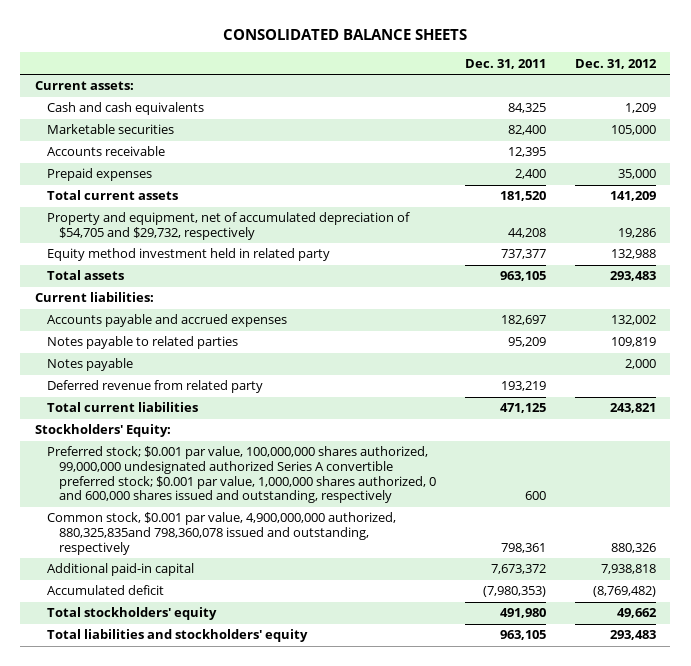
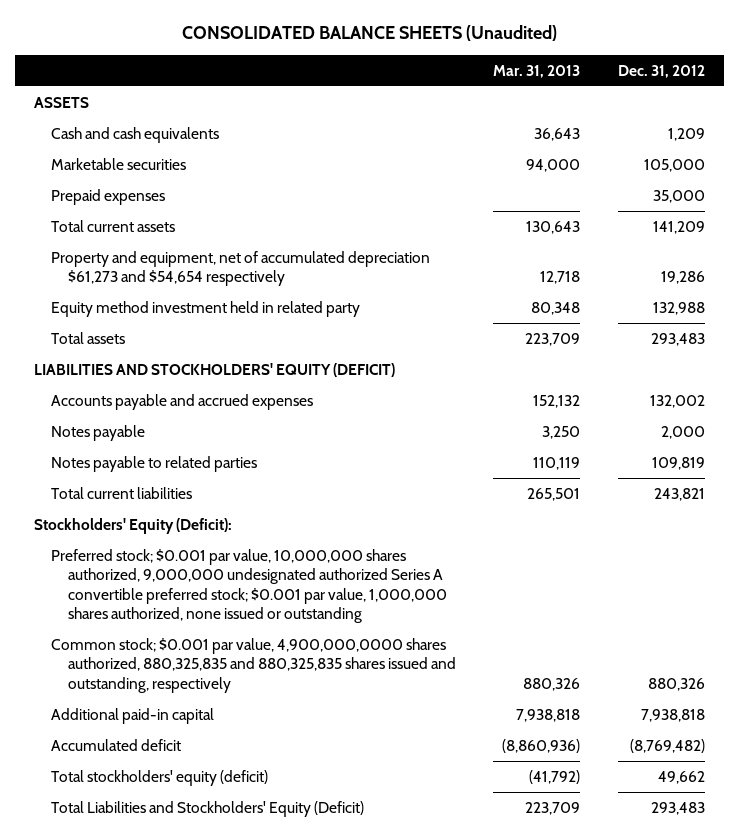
- CONSOLIDATED BALANCE SHEETS
+ CONSOLIDATED BALANCE SHEETS (Unaudited)
- | Dec. 31, 2011 | Dec. 31, 2012
+ | Mar. 31, 2013 | Dec. 31, 2012
- Current assets:
+ ASSETS
- Accounts receivable | 12,395 |
- Property and equipment, net of accumulated depreciation of $54,705 and $29,732, respectively | 44,208 | 19,286
+ Property and equipment, net of accumulated depreciation $61,273 and $54,654 respectively | 12,718 | 19,286
- Current liabilities:
+ LIABILITIES AND STOCKHOLDERS' EQUITY (DEFICIT)
- Deferred revenue from related party | 193,219 |
moved down: Notes payable to related parties | 110,119 | 109,819
- Stockholders' Equity:
- Preferred stock; $0.001 par value, 100,000,000 shares authorized, 99,000,000 undesignated authorized Series A convertible preferred stock; $0.001 par value, 1,000,000 shares authorized, 0 and 600,000 shares issued and outstanding, respectively | 600 |
- Common stock, $0.001 par value, 4,900,000,000 authorized, 880,325,835and 798,360,078 issued and outstanding, respectively | 798,361 | 880,326
+ Stockholders' Equity (Deficit):
+ Preferred stock; $0.001 par value, 10,000,000 shares authorized, 9,000,000 undesignated authorized Series A convertible preferred stock; $0.001 par value, 1,000,000 shares authorized, none issued or outstanding
+ Common stock; $0.001 par value, 4,900,000,0000 shares authorized, 880,325,835 and 880,325,835 shares issued and outstanding, respectively | 880,326 | 880,326
- Total stockholders' equity | 491,980 | 49,662
- Total liabilities and stockholders' equity | 963,105 | 293,483
+ Total stockholders' equity (deficit) | (41,792) | 49,662
+ Total Liabilities and Stockholders' Equity (Deficit) | 223,709 | 293,483

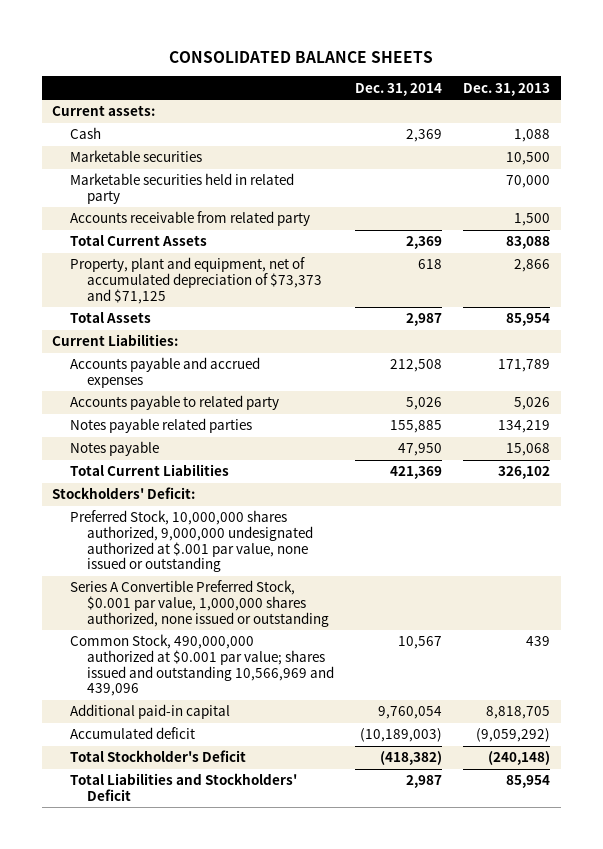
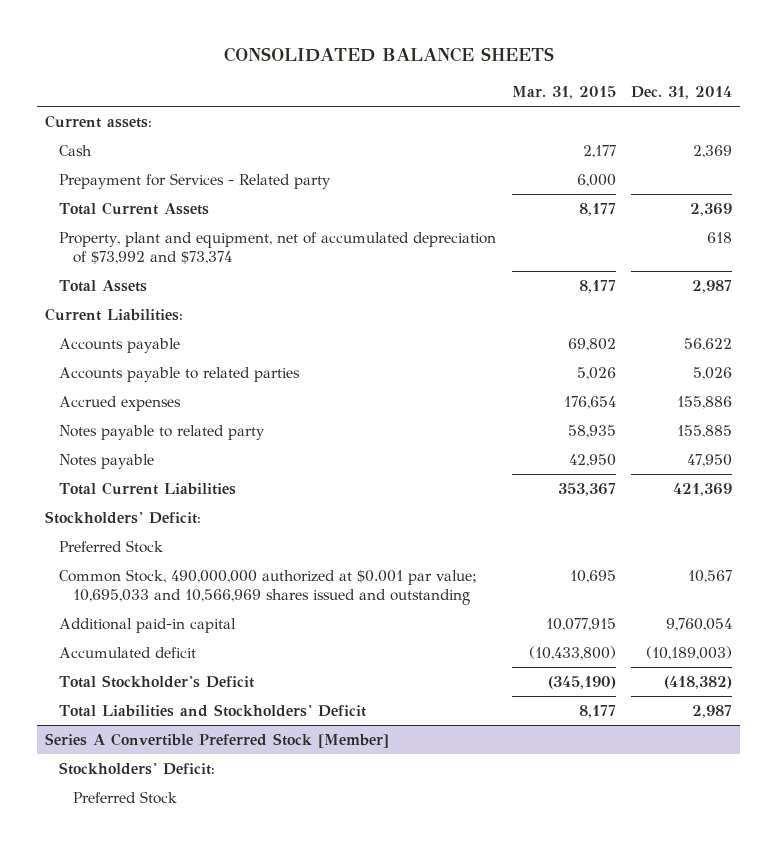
- | Dec. 31, 2014 | Dec. 31, 2013
+ | Mar. 31, 2015 | Dec. 31, 2014
- Marketable securities | | 10,500
- Marketable securities held in related party | | 70,000
- Accounts receivable from related party | | 1,500
+ Prepayment for Services - Related party | 6,000 |
- Property, plant and equipment, net of accumulated depreciation of $73,373 and $71,125 | 618 | 2,866
+ Property, plant and equipment, net of accumulated depreciation of $73,992 and $73,374 | | 618
- Accounts payable and accrued expenses | 212,508 | 171,789
- Accounts payable to related party | 5,026 | 5,026
- Notes payable related parties | 155,885 | 134,219
+ Accounts payable | 69,802 | 56,622
+ Accounts payable to related parties | 5,026 | 5,026
+ Accrued expenses | 176,654 | 155,886
+ Notes payable to related party | 58,935 | 155,885
- Preferred Stock, 10,000,000 shares authorized, 9,000,000 undesignated authorized at $.001 par value, none issued or outstanding
- Series A Convertible Preferred Stock, $0.001 par value, 1,000,000 shares authorized, none issued or outstanding
- Common Stock, 490,000,000 authorized at $0.001 par value; shares issued and outstanding 10,566,969 and 439,096 | 10,567 | 439
+ Preferred Stock
+ Common Stock, 490,000,000 authorized at $0.001 par value; 10,695,033 and 10,566,969 shares issued and outstanding | 10,695 | 10,567
+ Series A Convertible Preferred Stock [Member]
+ Stockholders' Deficit:
+ Preferred Stock

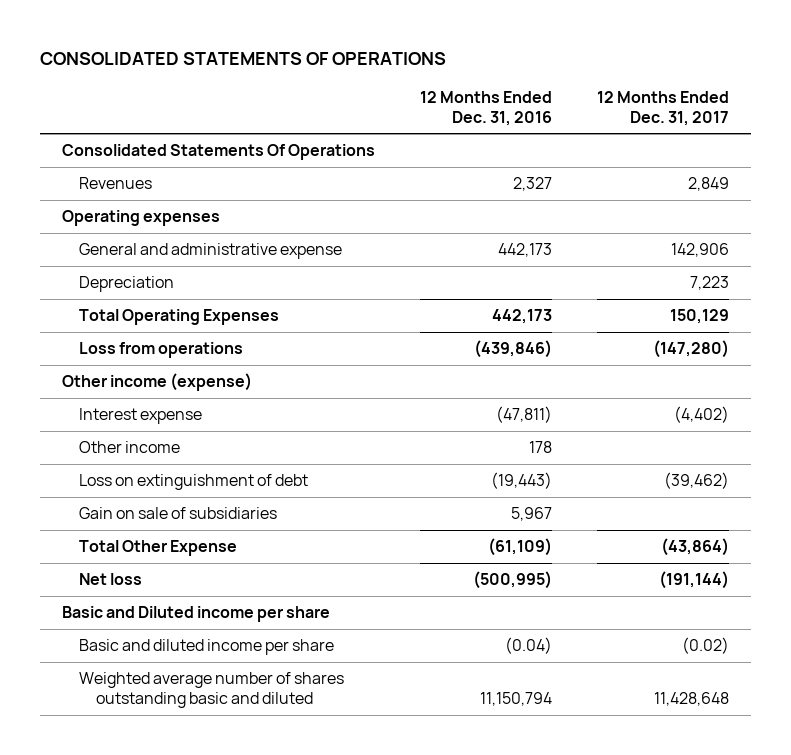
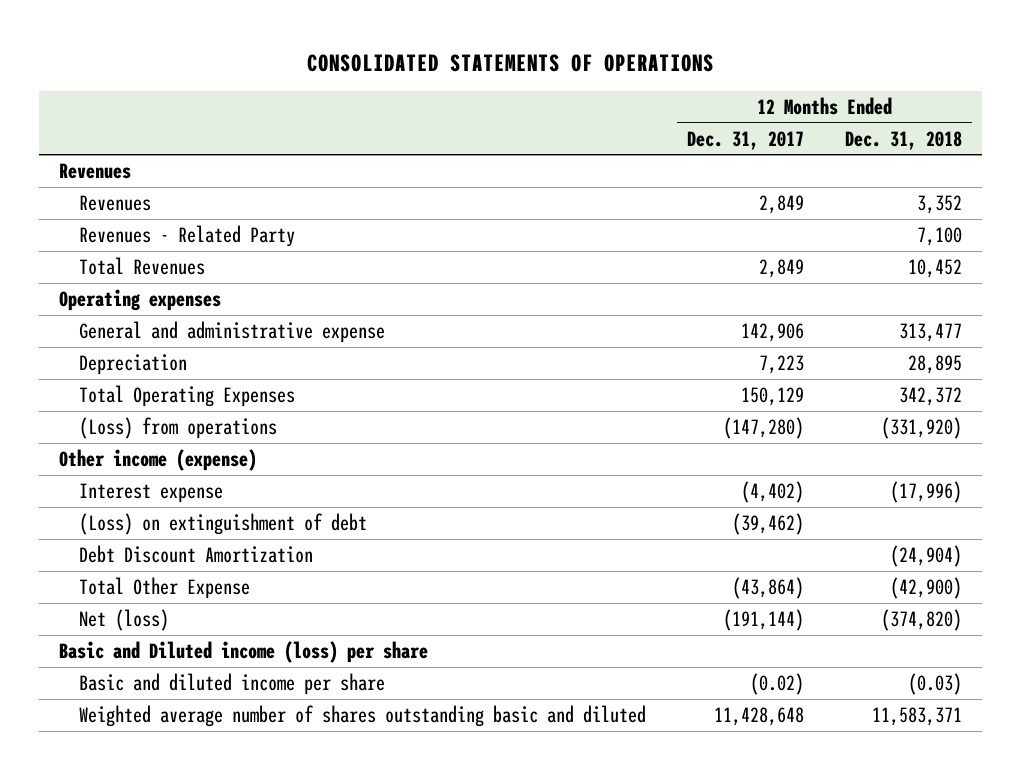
- | 12 Months Ended Dec. 31, 2016 | 12 Months Ended Dec. 31, 2017
+ | 12 Months Ended Dec. 31, 2017 | 12 Months Ended Dec. 31, 2018
- Consolidated Statements Of Operations
+ Revenues
+ Revenues - Related Party | | 7,100
+ Total Revenues | 2,849 | 10,452
- Loss from operations | (439,846) | (147,280)
+ (Loss) from operations | (147,280) | (331,920)
- Other income | 178 |
- Loss on extinguishment of debt | (19,443) | (39,462)
- Gain on sale of subsidiaries | 5,967 |
+ (Loss) on extinguishment of debt | (39,462) |
+ Debt Discount Amortization | | (24,904)
- Net loss | (500,995) | (191,144)
- Basic and Diluted income per share
+ Net (loss) | (191,144) | (374,820)
+ Basic and Diluted income (loss) per share

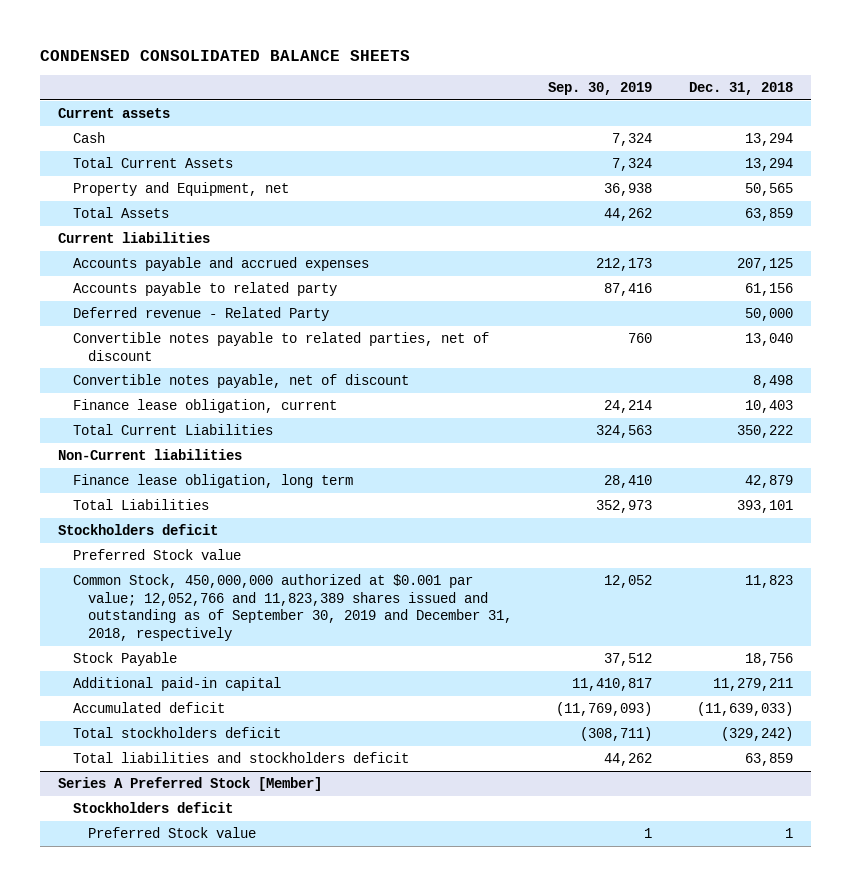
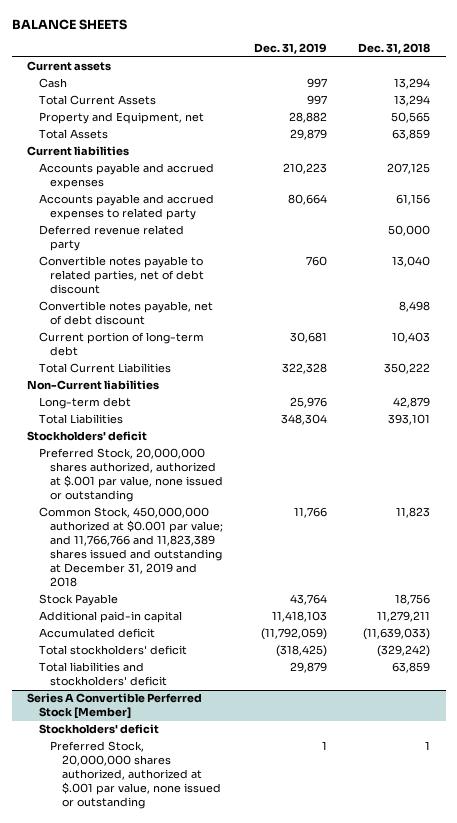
- CONDENSED CONSOLIDATED BALANCE SHEETS
+ BALANCE SHEETS
- | Sep. 30, 2019 | Dec. 31, 2018
+ | Dec. 31, 2019 | Dec. 31, 2018
- Accounts payable to related party | 87,416 | 61,156
- Deferred revenue - Related Party | | 50,000
- Convertible notes payable to related parties, net of discount | 760 | 13,040
- Convertible notes payable, net of discount | | 8,498
- Finance lease obligation, current | 24,214 | 10,403
+ Accounts payable and accrued expenses to related party | 80,664 | 61,156
+ Deferred revenue related party | | 50,000
+ Convertible notes payable to related parties, net of debt discount | 760 | 13,040
+ Convertible notes payable, net of debt discount | | 8,498
+ Current portion of long-term debt | 30,681 | 10,403
- Finance lease obligation, long term | 28,410 | 42,879
+ Long-term debt | 25,976 | 42,879
- Stockholders deficit
- Preferred Stock value
- Common Stock, 450,000,000 authorized at $0.001 par value; 12,052,766 and 11,823,389 shares issued and outstanding as of September 30, 2019 and December 31, 2018, respectively | 12,052 | 11,823
+ Stockholders' deficit
+ Preferred Stock, 20,000,000 shares authorized, authorized at $.001 par value, none issued or outstanding
+ Common Stock, 450,000,000 authorized at $0.001 par value; and 11,766,766 and 11,823,389 shares issued and outstanding at December 31, 2019 and 2018 | 11,766 | 11,823
- Total stockholders deficit | (308,711) | (329,242)
- Total liabilities and stockholders deficit | 44,262 | 63,859
- Series A Preferred Stock [Member]
- Stockholders deficit
- Preferred Stock value | 1 | 1
+ Total stockholders' deficit | (318,425) | (329,242)
+ Total liabilities and stockholders' deficit | 29,879 | 63,859
+ Series A Convertible Perferred Stock [Member]
+ Stockholders' deficit
+ Preferred Stock, 20,000,000 shares authorized, authorized at $.001 par value, none issued or outstanding | 1 | 1

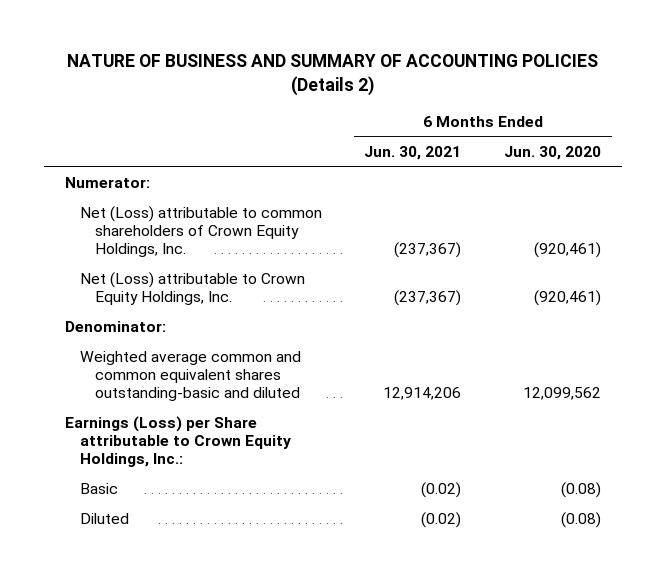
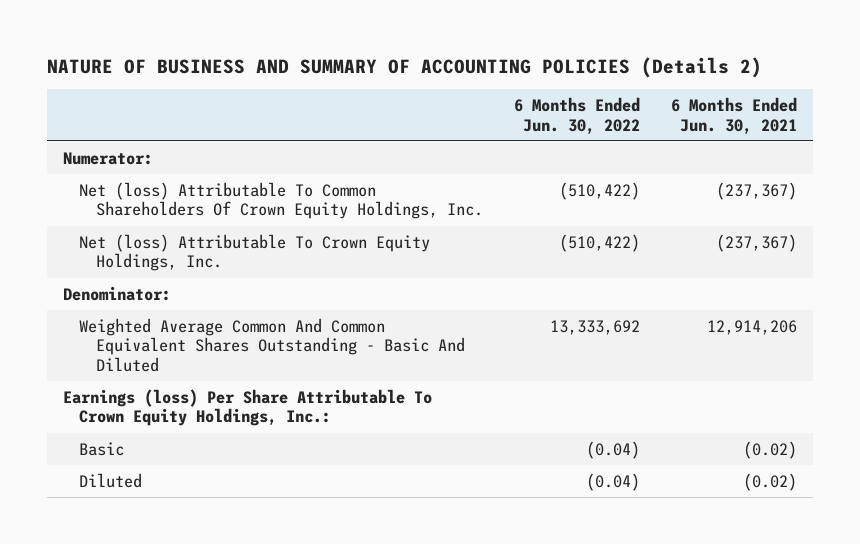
- | 6 Months Ended Jun. 30, 2021 | 6 Months Ended Jun. 30, 2020
+ | 6 Months Ended Jun. 30, 2022 | 6 Months Ended Jun. 30, 2021
- Net (Loss) attributable to common shareholders of Crown Equity Holdings, Inc. | (237,367) | (920,461)
- Net (Loss) attributable to Crown Equity Holdings, Inc. | (237,367) | (920,461)
+ Net (loss) Attributable To Common Shareholders Of Crown Equity Holdings, Inc. | (510,422) | (237,367)
+ Net (loss) Attributable To Crown Equity Holdings, Inc. | (510,422) | (237,367)
- Weighted average common and common equivalent shares outstanding-basic and diluted | 12,914,206 | 12,099,562
- Earnings (Loss) per Share attributable to Crown Equity Holdings, Inc.:
+ Weighted Average Common And Common Equivalent Shares Outstanding - Basic And Diluted | 13,333,692 | 12,914,206
+ Earnings (loss) Per Share Attributable To Crown Equity Holdings, Inc.:

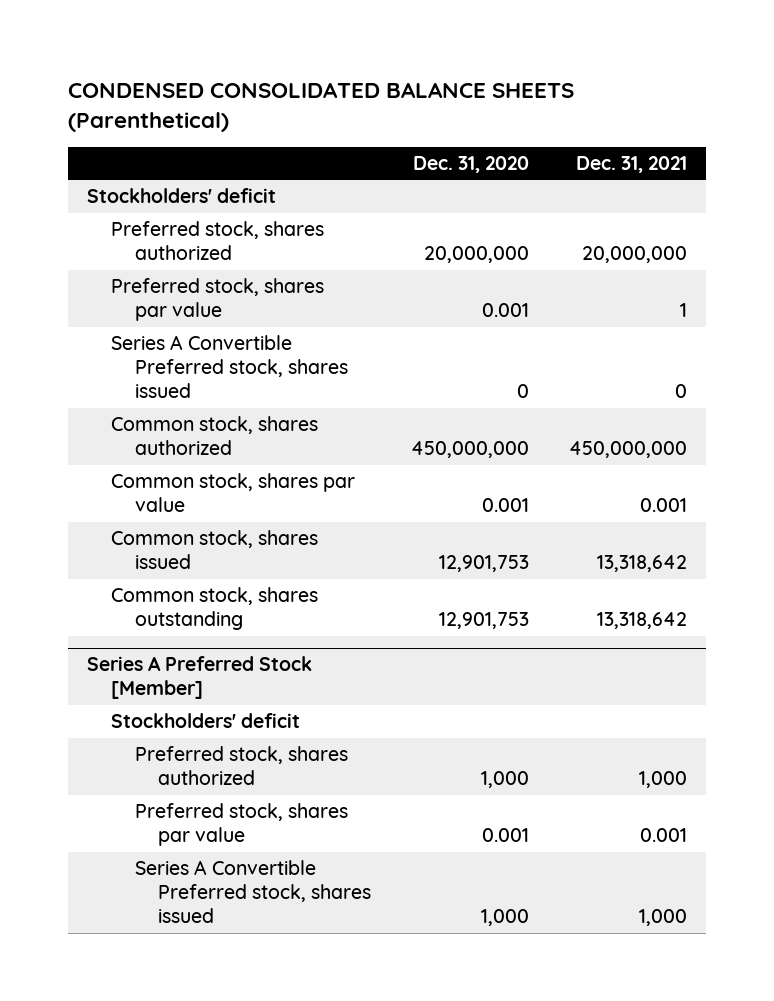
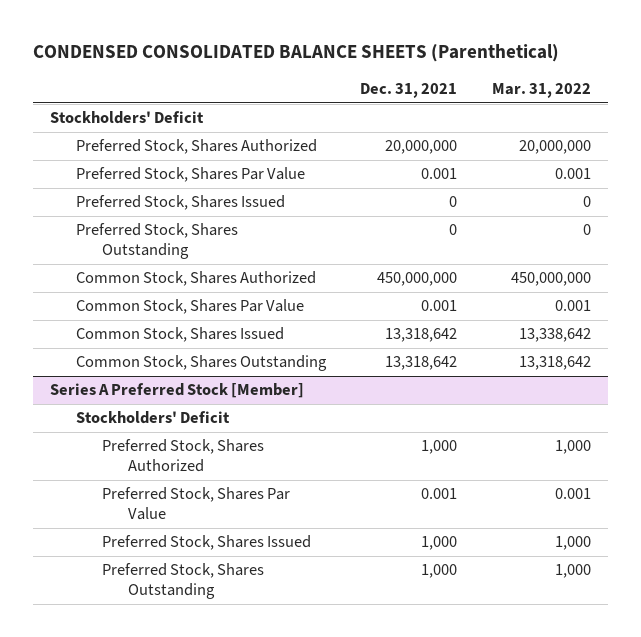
- | Dec. 31, 2020 | Dec. 31, 2021
+ | Dec. 31, 2021 | Mar. 31, 2022
- Stockholders' deficit
- Preferred stock, shares authorized | 20,000,000 | 20,000,000
- Preferred stock, shares par value | 0.001 | 1
- Series A Convertible Preferred stock, shares issued | 0 | 0
- Common stock, shares authorized | 450,000,000 | 450,000,000
- Common stock, shares par value | 0.001 | 0.001
- Common stock, shares issued | 12,901,753 | 13,318,642
- Common stock, shares outstanding | 12,901,753 | 13,318,642
+ Stockholders' Deficit
+ Preferred Stock, Shares Authorized | 20,000,000 | 20,000,000
+ Preferred Stock, Shares Par Value | 0.001 | 0.001
+ Preferred Stock, Shares Issued | 0 | 0
+ Preferred Stock, Shares Outstanding | 0 | 0
+ Common Stock, Shares Authorized | 450,000,000 | 450,000,000
+ Common Stock, Shares Par Value | 0.001 | 0.001
+ Common Stock, Shares Issued | 13,318,642 | 13,338,642
+ Common Stock, Shares Outstanding | 13,318,642 | 13,318,642
@ Series A Preferred Stock [Member]
- Stockholders' deficit
- Preferred stock, shares authorized | 1,000 | 1,000
- Preferred stock, shares par value | 0.001 | 0.001
- Series A Convertible Preferred stock, shares issued | 1,000 | 1,000
+ Stockholders' Deficit
+ Preferred Stock, Shares Authorized | 1,000 | 1,000
+ Preferred Stock, Shares Par Value | 0.001 | 0.001
+ Preferred Stock, Shares Issued | 1,000 | 1,000
+ Preferred Stock, Shares Outstanding | 1,000 | 1,000

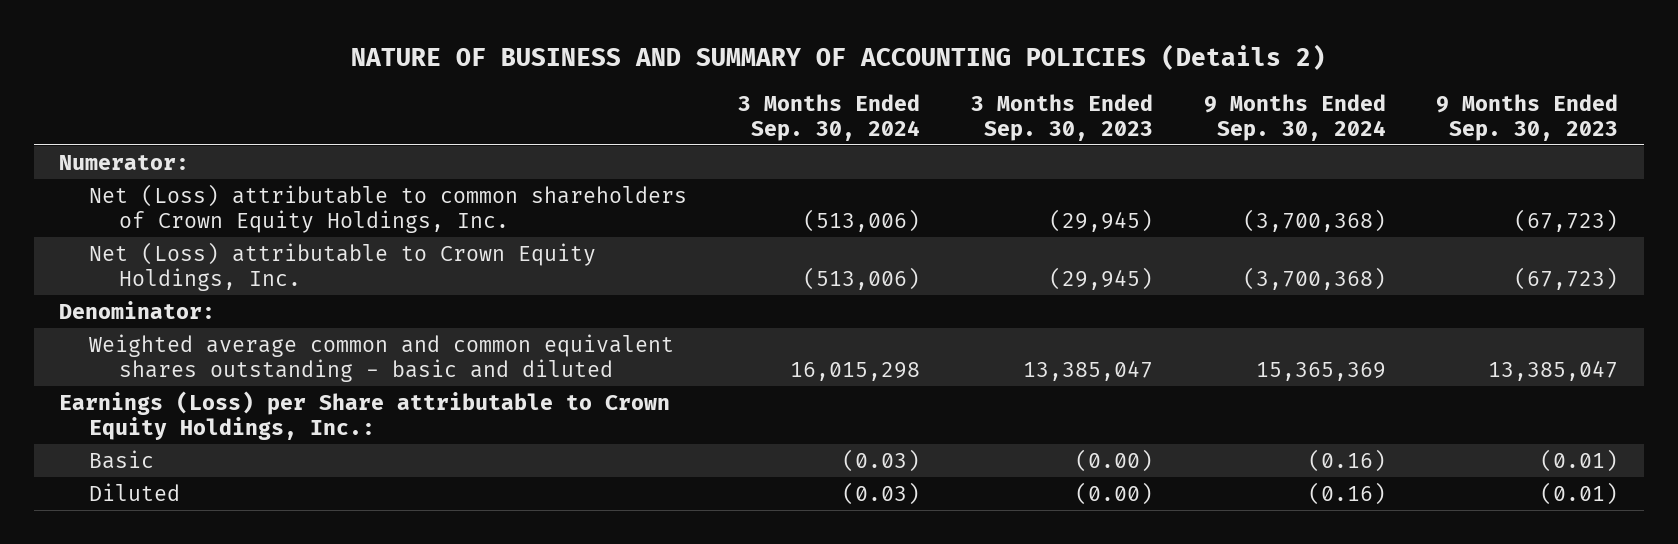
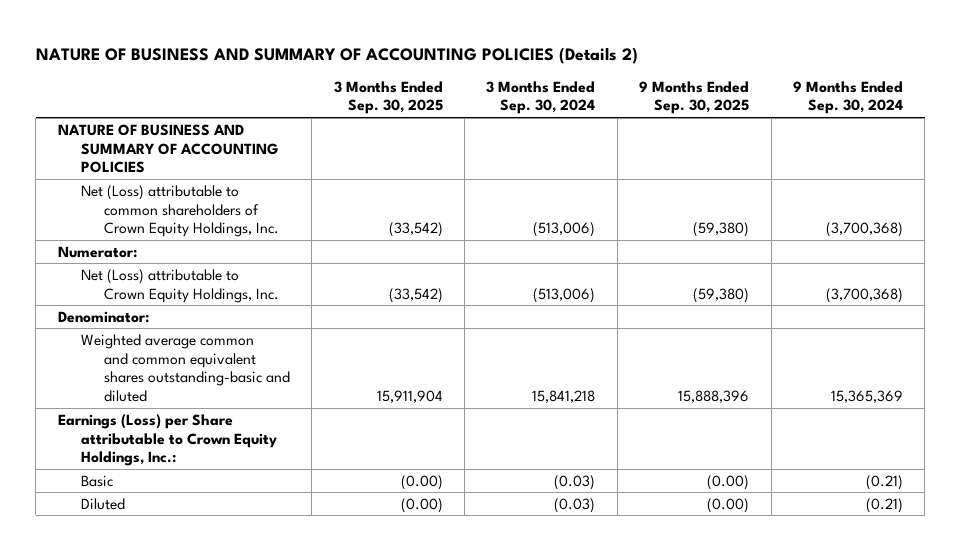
- | 3 Months Ended Sep. 30, 2024 | 3 Months Ended Sep. 30, 2023 | 9 Months Ended Sep. 30, 2024 | 9 Months Ended Sep. 30, 2023
+ | 3 Months Ended Sep. 30, 2025 | 3 Months Ended Sep. 30, 2024 | 9 Months Ended Sep. 30, 2025 | 9 Months Ended Sep. 30, 2024
+ NATURE OF BUSINESS AND SUMMARY OF ACCOUNTING POLICIES
moved down: Numerator:
- Weighted average common and common equivalent shares outstanding - basic and diluted | 16,015,298 | 13,385,047 | 15,365,369 | 13,385,047
+ Weighted average common and common equivalent shares outstanding-basic and diluted | 15,911,904 | 15,841,218 | 15,888,396 | 15,365,369
- Basic | (0.03) | (0.00) | (0.16) | (0.01)
- Diluted | (0.03) | (0.00) | (0.16) | (0.01)
+ Basic | (0.00) | (0.03) | (0.00) | (0.21)
+ Diluted | (0.00) | (0.03) | (0.00) | (0.21)

